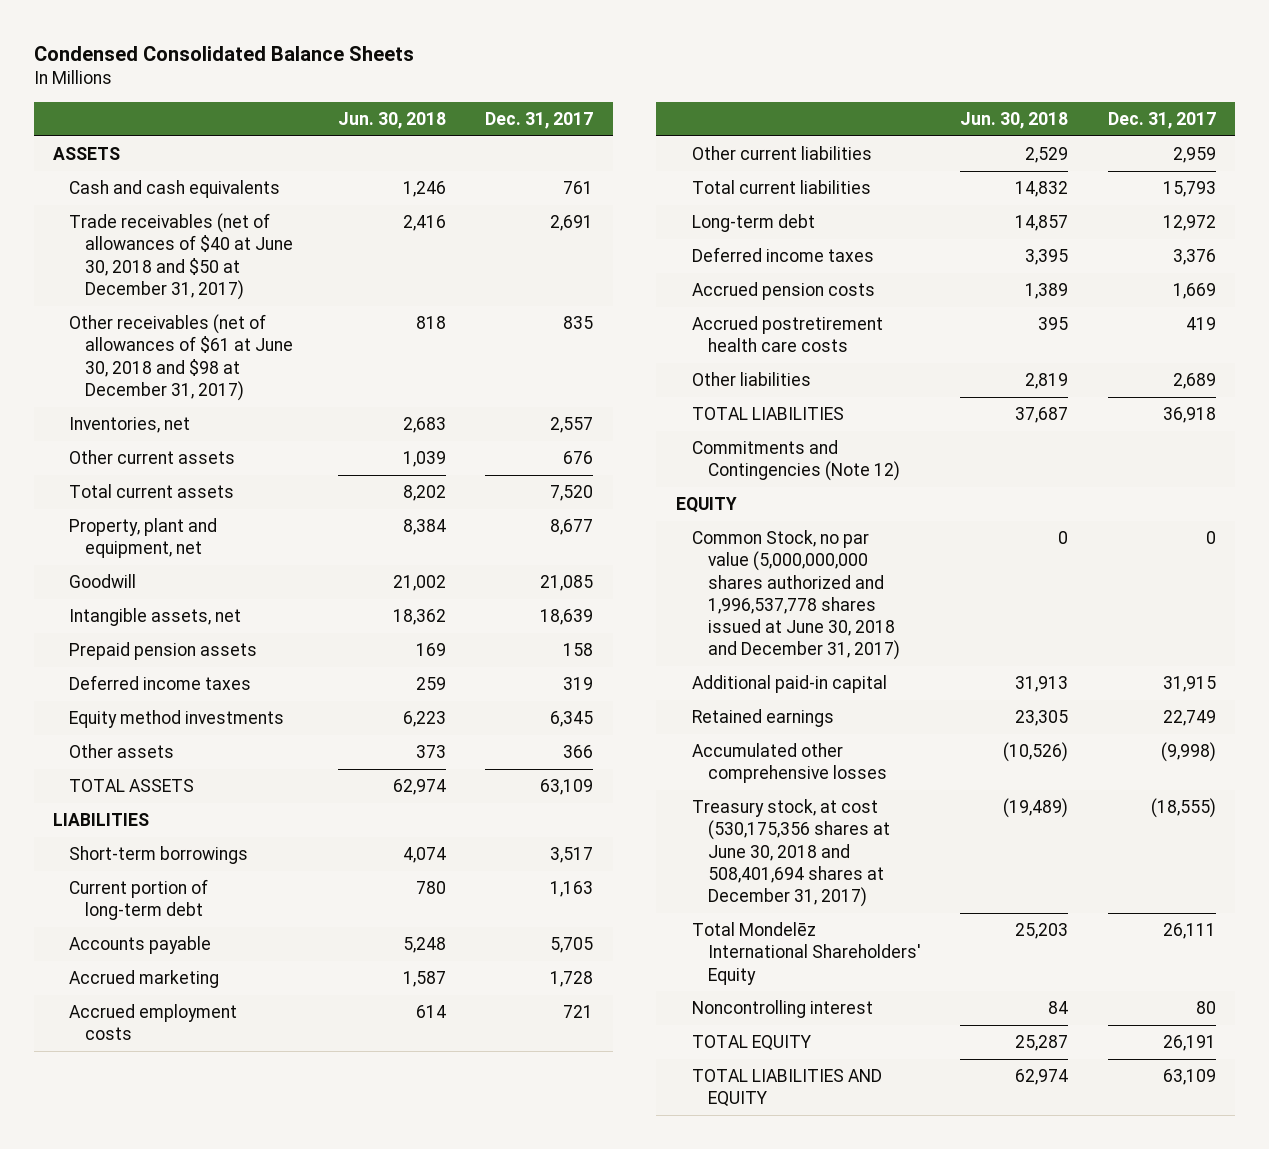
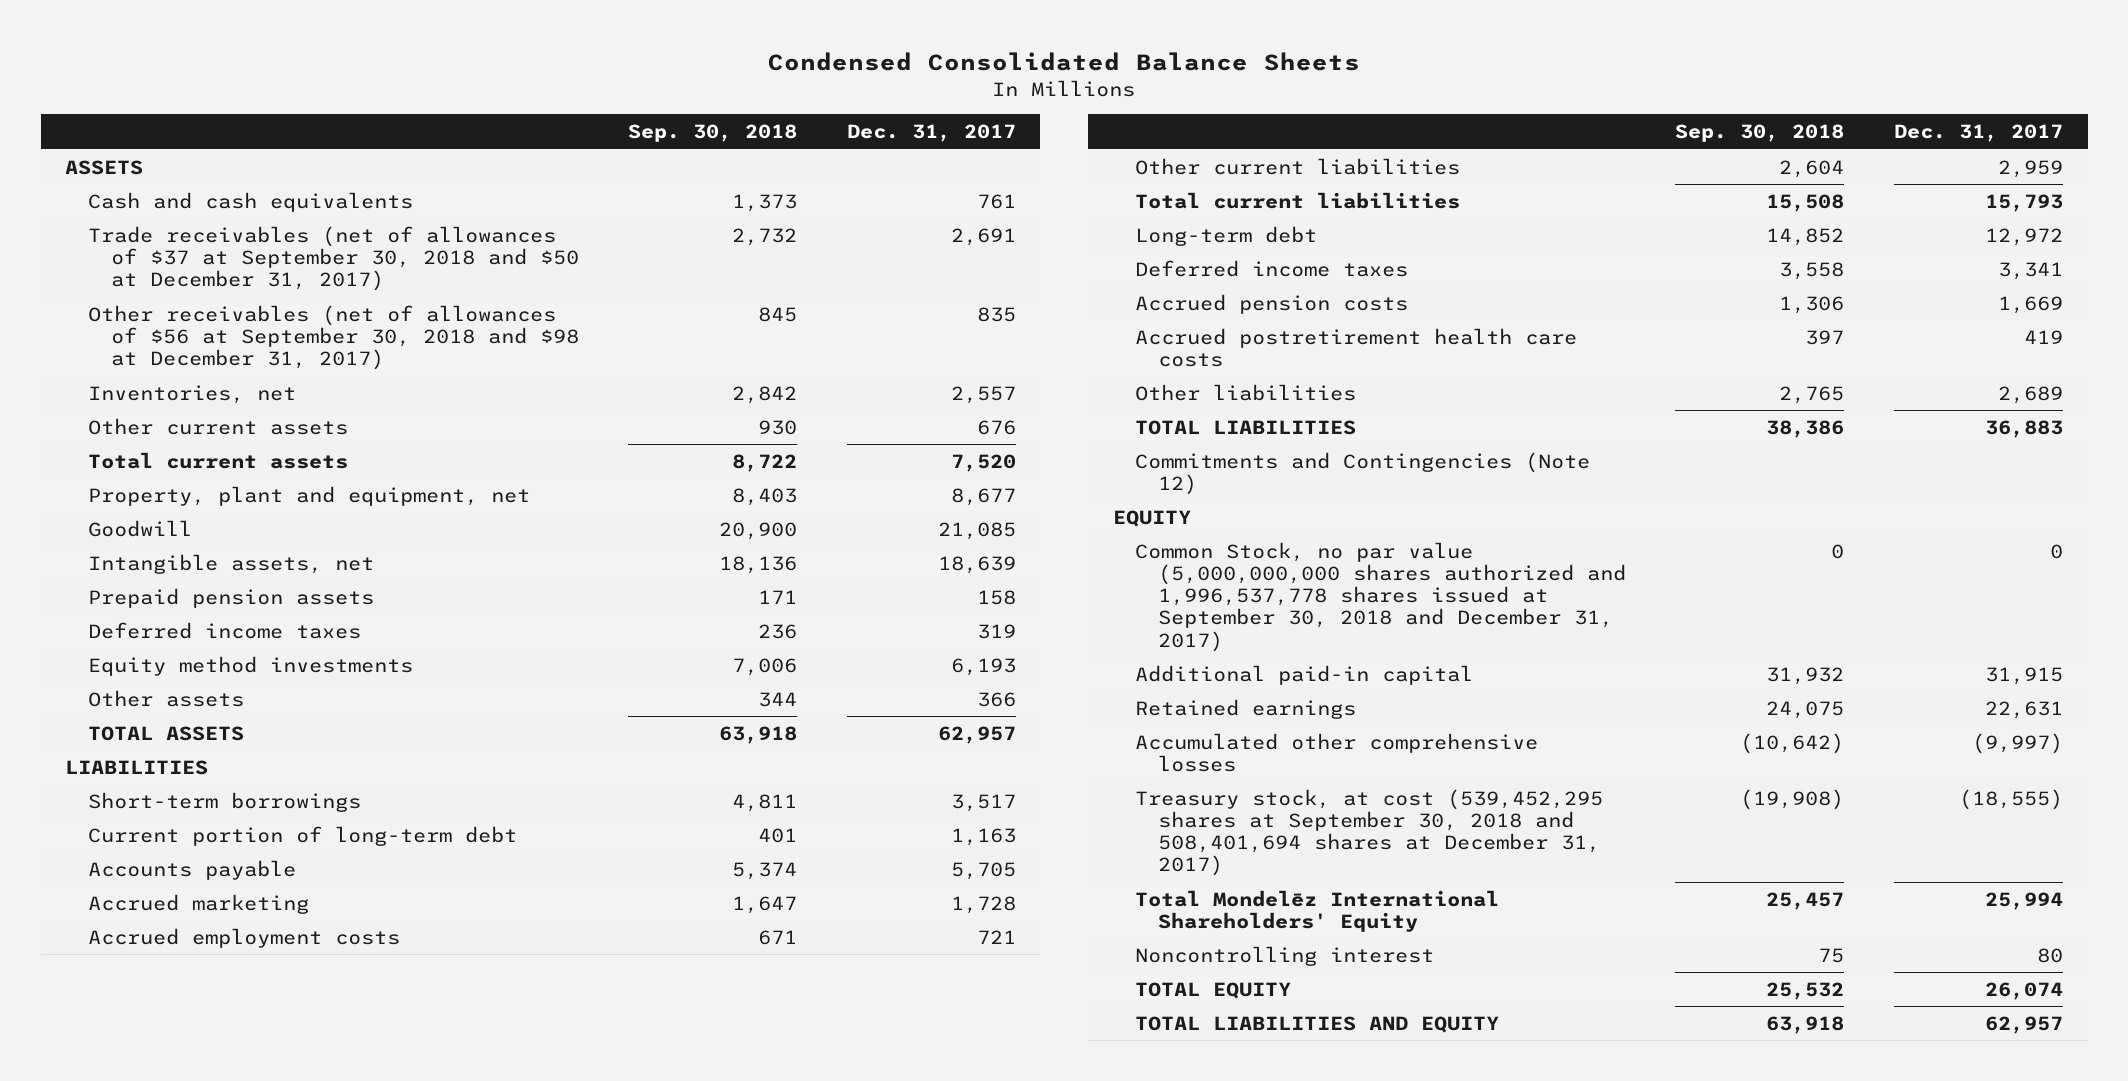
- | Jun. 30, 2018 | Dec. 31, 2017
+ | Sep. 30, 2018 | Dec. 31, 2017
- Trade receivables (net of allowances of $40 at June 30, 2018 and $50 at December 31, 2017) | 2,416 | 2,691
- Other receivables (net of allowances of $61 at June 30, 2018 and $98 at December 31, 2017) | 818 | 835
+ Trade receivables (net of allowances of $37 at September 30, 2018 and $50 at December 31, 2017) | 2,732 | 2,691
+ Other receivables (net of allowances of $56 at September 30, 2018 and $98 at December 31, 2017) | 845 | 835
- Equity method investments | 6,223 | 6,345
+ Equity method investments | 7,006 | 6,193
- TOTAL ASSETS | 62,974 | 63,109
+ TOTAL ASSETS | 63,918 | 62,957
- Deferred income taxes | 3,395 | 3,376
+ Deferred income taxes | 3,558 | 3,341
- TOTAL LIABILITIES | 37,687 | 36,918
+ TOTAL LIABILITIES | 38,386 | 36,883
- Common Stock, no par value (5,000,000,000 shares authorized and 1,996,537,778 shares issued at June 30, 2018 and December 31, 2017) | 0 | 0
+ Common Stock, no par value (5,000,000,000 shares authorized and 1,996,537,778 shares issued at September 30, 2018 and December 31, 2017) | 0 | 0
- Retained earnings | 23,305 | 22,749
- Accumulated other comprehensive losses | (10,526) | (9,998)
- Treasury stock, at cost (530,175,356 shares at June 30, 2018 and 508,401,694 shares at December 31, 2017) | (19,489) | (18,555)
- Total Mondelēz International Shareholders' Equity | 25,203 | 26,111
+ Retained earnings | 24,075 | 22,631
+ Accumulated other comprehensive losses | (10,642) | (9,997)
+ Treasury stock, at cost (539,452,295 shares at September 30, 2018 and 508,401,694 shares at December 31, 2017) | (19,908) | (18,555)
+ Total Mondelēz International Shareholders' Equity | 25,457 | 25,994
- TOTAL EQUITY | 25,287 | 26,191
- TOTAL LIABILITIES AND EQUITY | 62,974 | 63,109
+ TOTAL EQUITY | 25,532 | 26,074
+ TOTAL LIABILITIES AND EQUITY | 63,918 | 62,957

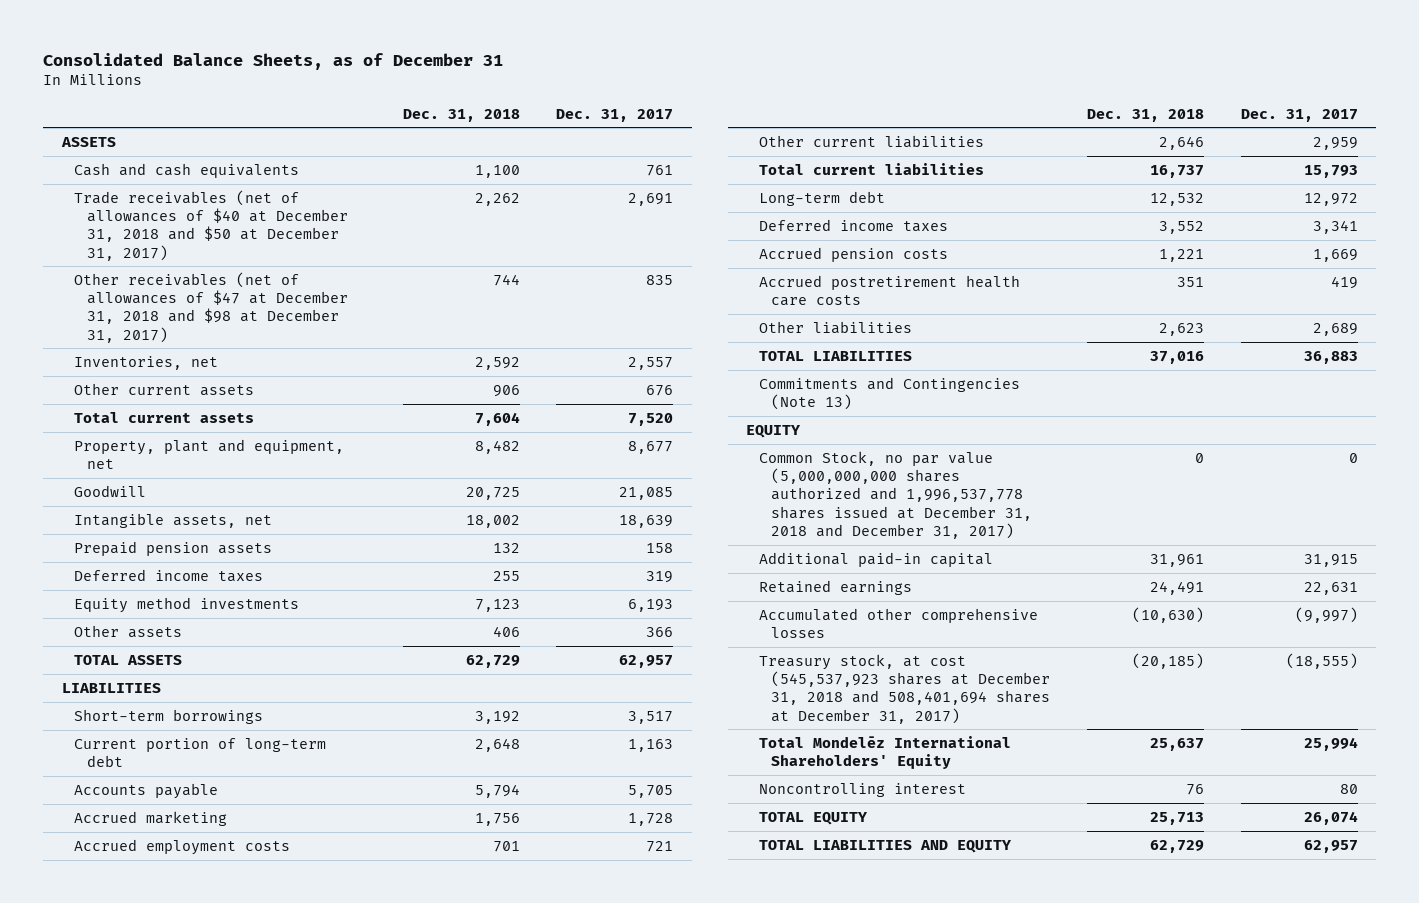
- Condensed Consolidated Balance Sheets
+ Consolidated Balance Sheets, as of December 31
- | Sep. 30, 2018 | Dec. 31, 2017
+ | Dec. 31, 2018 | Dec. 31, 2017
- Trade receivables (net of allowances of $37 at September 30, 2018 and $50 at December 31, 2017) | 2,732 | 2,691
- Other receivables (net of allowances of $56 at September 30, 2018 and $98 at December 31, 2017) | 845 | 835
+ Trade receivables (net of allowances of $40 at December 31, 2018 and $50 at December 31, 2017) | 2,262 | 2,691
+ Other receivables (net of allowances of $47 at December 31, 2018 and $98 at December 31, 2017) | 744 | 835
- Commitments and Contingencies (Note 12)
+ Commitments and Contingencies (Note 13)
- Common Stock, no par value (5,000,000,000 shares authorized and 1,996,537,778 shares issued at September 30, 2018 and December 31, 2017) | 0 | 0
+ Common Stock, no par value (5,000,000,000 shares authorized and 1,996,537,778 shares issued at December 31, 2018 and December 31, 2017) | 0 | 0
- Treasury stock, at cost (539,452,295 shares at September 30, 2018 and 508,401,694 shares at December 31, 2017) | (19,908) | (18,555)
+ Treasury stock, at cost (545,537,923 shares at December 31, 2018 and 508,401,694 shares at December 31, 2017) | (20,185) | (18,555)

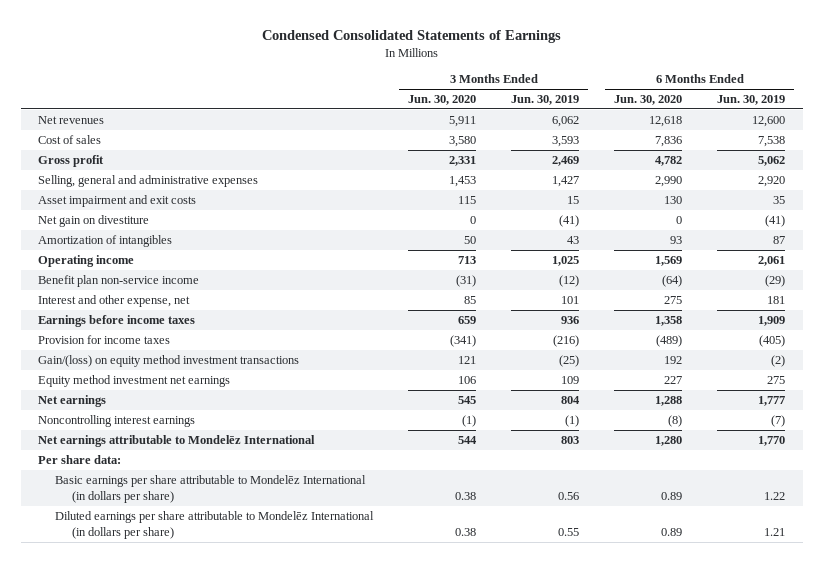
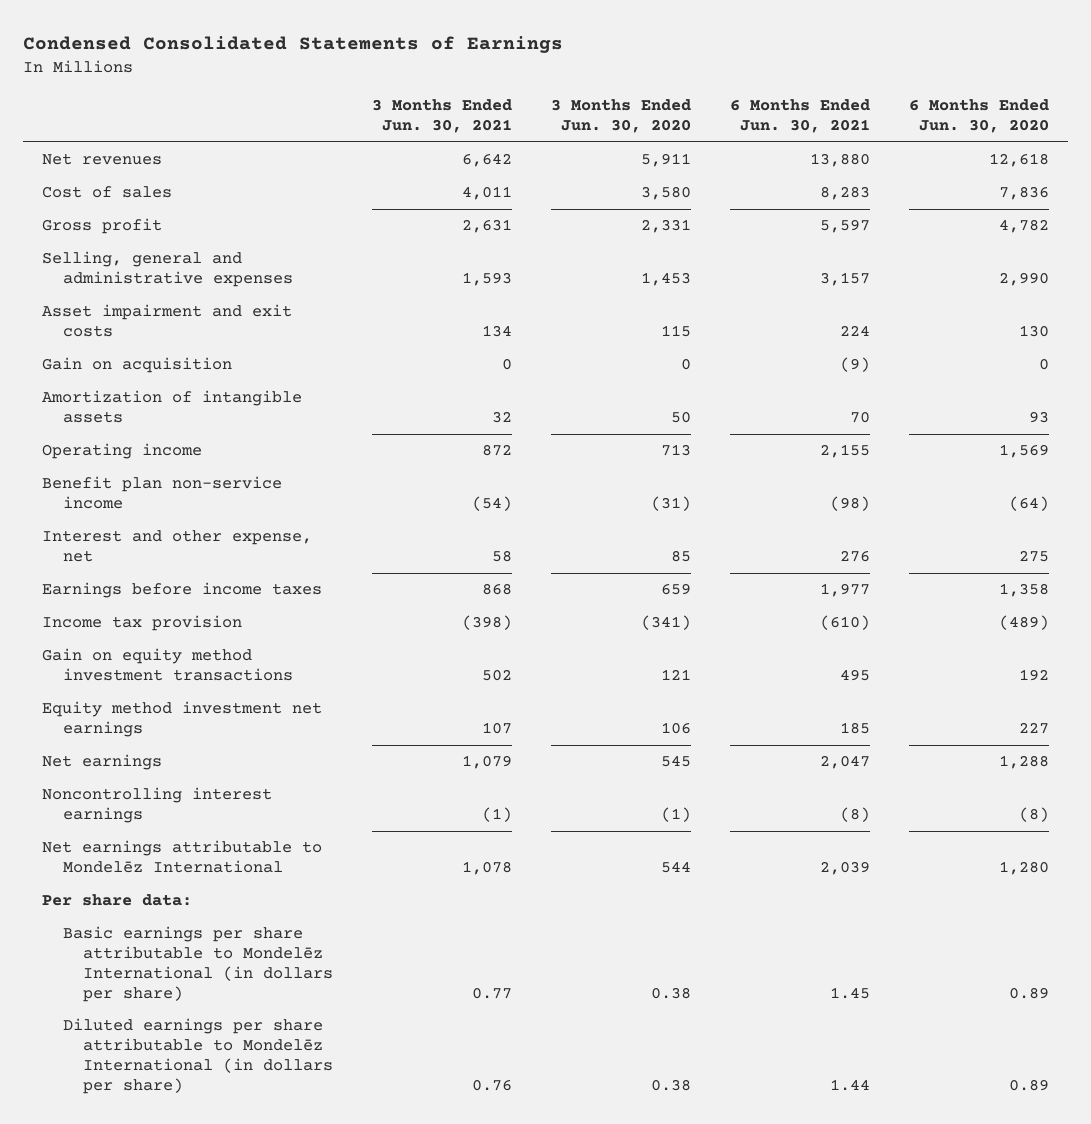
- | 3 Months Ended Jun. 30, 2020 | 3 Months Ended Jun. 30, 2019 | 6 Months Ended Jun. 30, 2020 | 6 Months Ended Jun. 30, 2019
+ | 3 Months Ended Jun. 30, 2021 | 3 Months Ended Jun. 30, 2020 | 6 Months Ended Jun. 30, 2021 | 6 Months Ended Jun. 30, 2020
- Net gain on divestiture | 0 | (41) | 0 | (41)
- Amortization of intangibles | 50 | 43 | 93 | 87
+ Gain on acquisition | 0 | 0 | (9) | 0
+ Amortization of intangible assets | 32 | 50 | 70 | 93
- Provision for income taxes | (341) | (216) | (489) | (405)
- Gain/(loss) on equity method investment transactions | 121 | (25) | 192 | (2)
+ Income tax provision | (398) | (341) | (610) | (489)
+ Gain on equity method investment transactions | 502 | 121 | 495 | 192

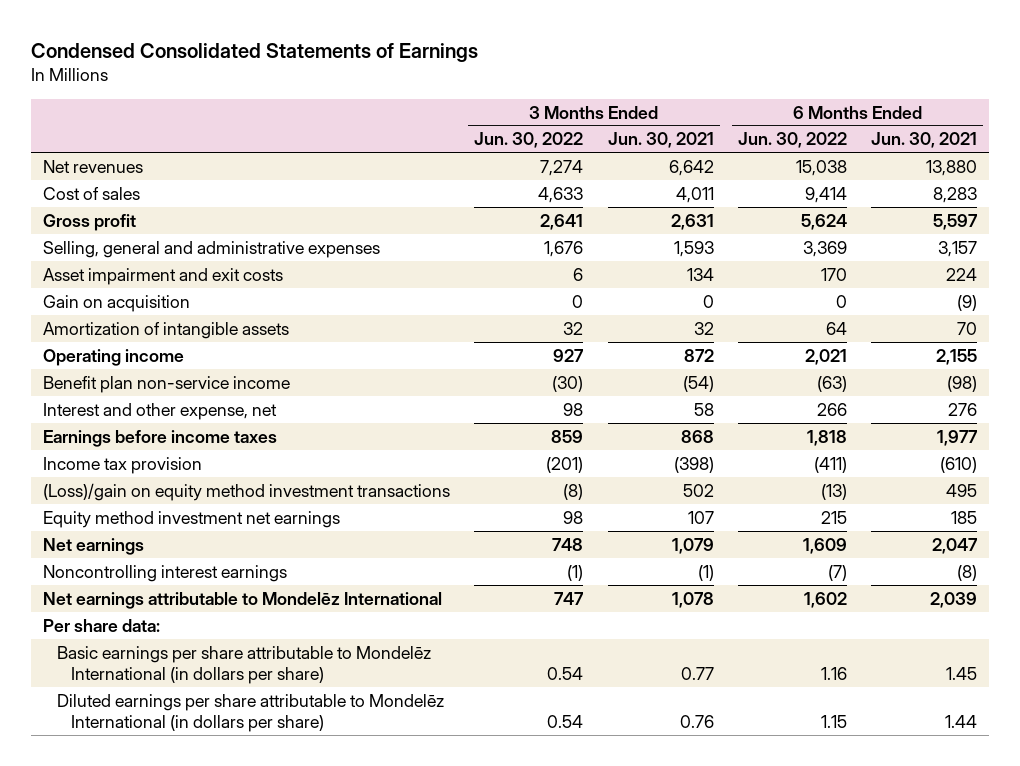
- | 3 Months Ended Jun. 30, 2021 | 3 Months Ended Jun. 30, 2020 | 6 Months Ended Jun. 30, 2021 | 6 Months Ended Jun. 30, 2020
+ | 3 Months Ended Jun. 30, 2022 | 3 Months Ended Jun. 30, 2021 | 6 Months Ended Jun. 30, 2022 | 6 Months Ended Jun. 30, 2021
- Gain on equity method investment transactions | 502 | 121 | 495 | 192
+ (Loss)/gain on equity method investment transactions | (8) | 502 | (13) | 495

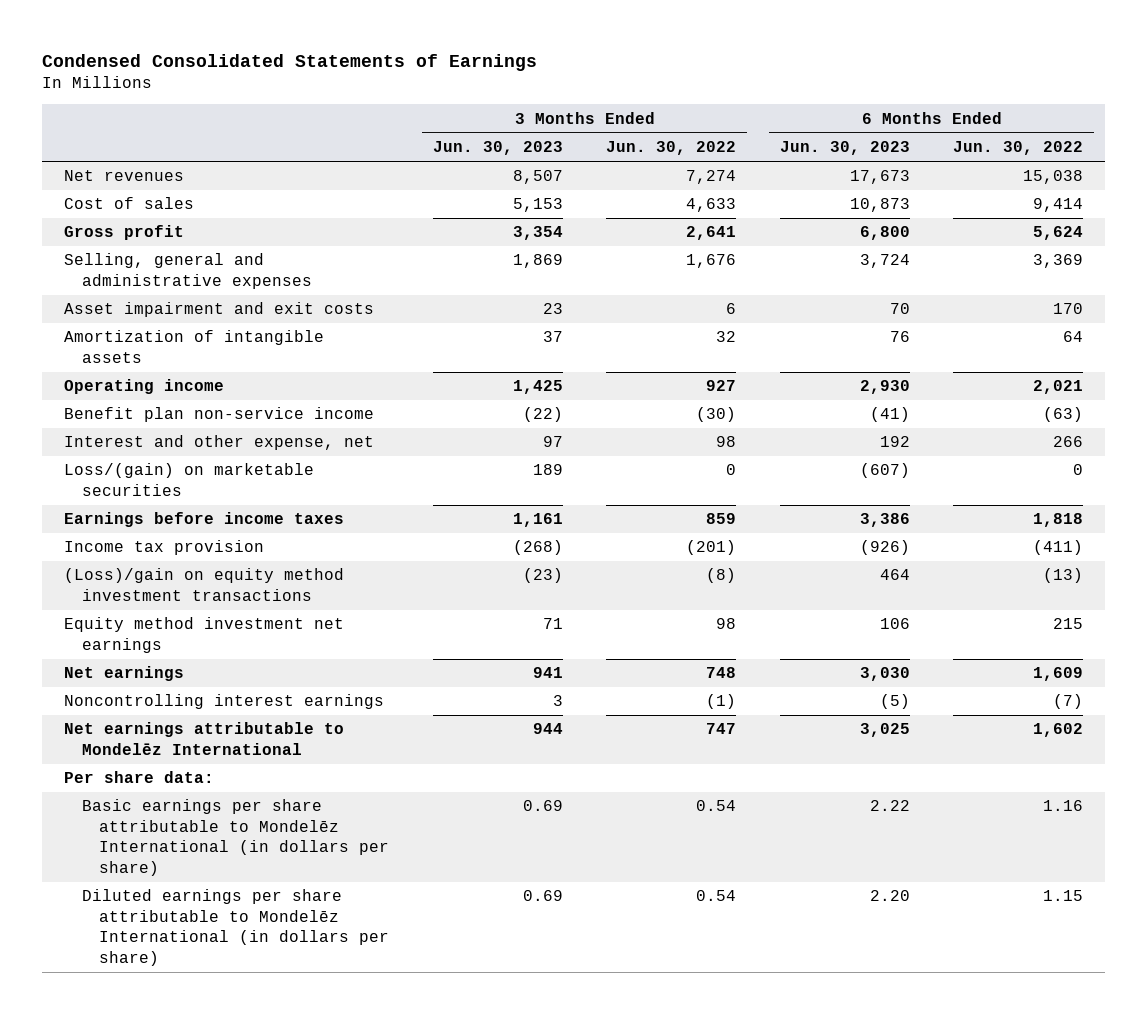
- | 3 Months Ended Jun. 30, 2022 | 3 Months Ended Jun. 30, 2021 | 6 Months Ended Jun. 30, 2022 | 6 Months Ended Jun. 30, 2021
+ | 3 Months Ended Jun. 30, 2023 | 3 Months Ended Jun. 30, 2022 | 6 Months Ended Jun. 30, 2023 | 6 Months Ended Jun. 30, 2022
- Gain on acquisition | 0 | 0 | 0 | (9)
+ Loss/(gain) on marketable securities | 189 | 0 | (607) | 0

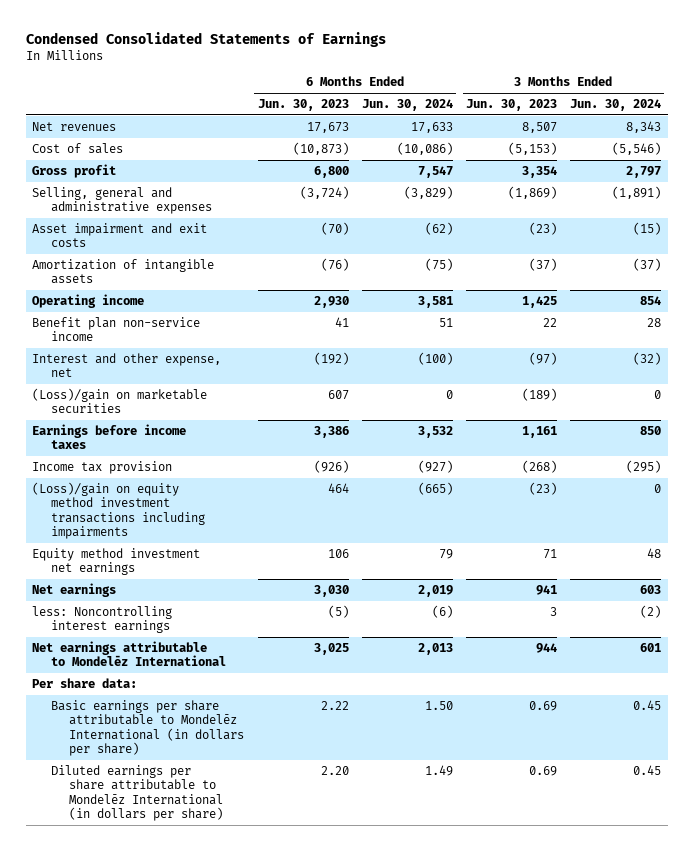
- | 3 Months Ended Jun. 30, 2023 | 3 Months Ended Jun. 30, 2022 | 6 Months Ended Jun. 30, 2023 | 6 Months Ended Jun. 30, 2022
+ | 6 Months Ended Jun. 30, 2023 | 6 Months Ended Jun. 30, 2024 | 3 Months Ended Jun. 30, 2023 | 3 Months Ended Jun. 30, 2024
- Cost of sales | 5,153 | 4,633 | 10,873 | 9,414
+ Cost of sales | (10,873) | (10,086) | (5,153) | (5,546)
- Selling, general and administrative expenses | 1,869 | 1,676 | 3,724 | 3,369
- Asset impairment and exit costs | 23 | 6 | 70 | 170
- Amortization of intangible assets | 37 | 32 | 76 | 64
+ Selling, general and administrative expenses | (3,724) | (3,829) | (1,869) | (1,891)
+ Asset impairment and exit costs | (70) | (62) | (23) | (15)
+ Amortization of intangible assets | (76) | (75) | (37) | (37)
- Benefit plan non-service income | (22) | (30) | (41) | (63)
- Interest and other expense, net | 97 | 98 | 192 | 266
- Loss/(gain) on marketable securities | 189 | 0 | (607) | 0
+ Benefit plan non-service income | 41 | 51 | 22 | 28
+ Interest and other expense, net | (192) | (100) | (97) | (32)
+ (Loss)/gain on marketable securities | 607 | 0 | (189) | 0
- (Loss)/gain on equity method investment transactions | (23) | (8) | 464 | (13)
+ (Loss)/gain on equity method investment transactions including impairments | 464 | (665) | (23) | 0
- Noncontrolling interest earnings | 3 | (1) | (5) | (7)
+ less: Noncontrolling interest earnings | (5) | (6) | 3 | (2)

